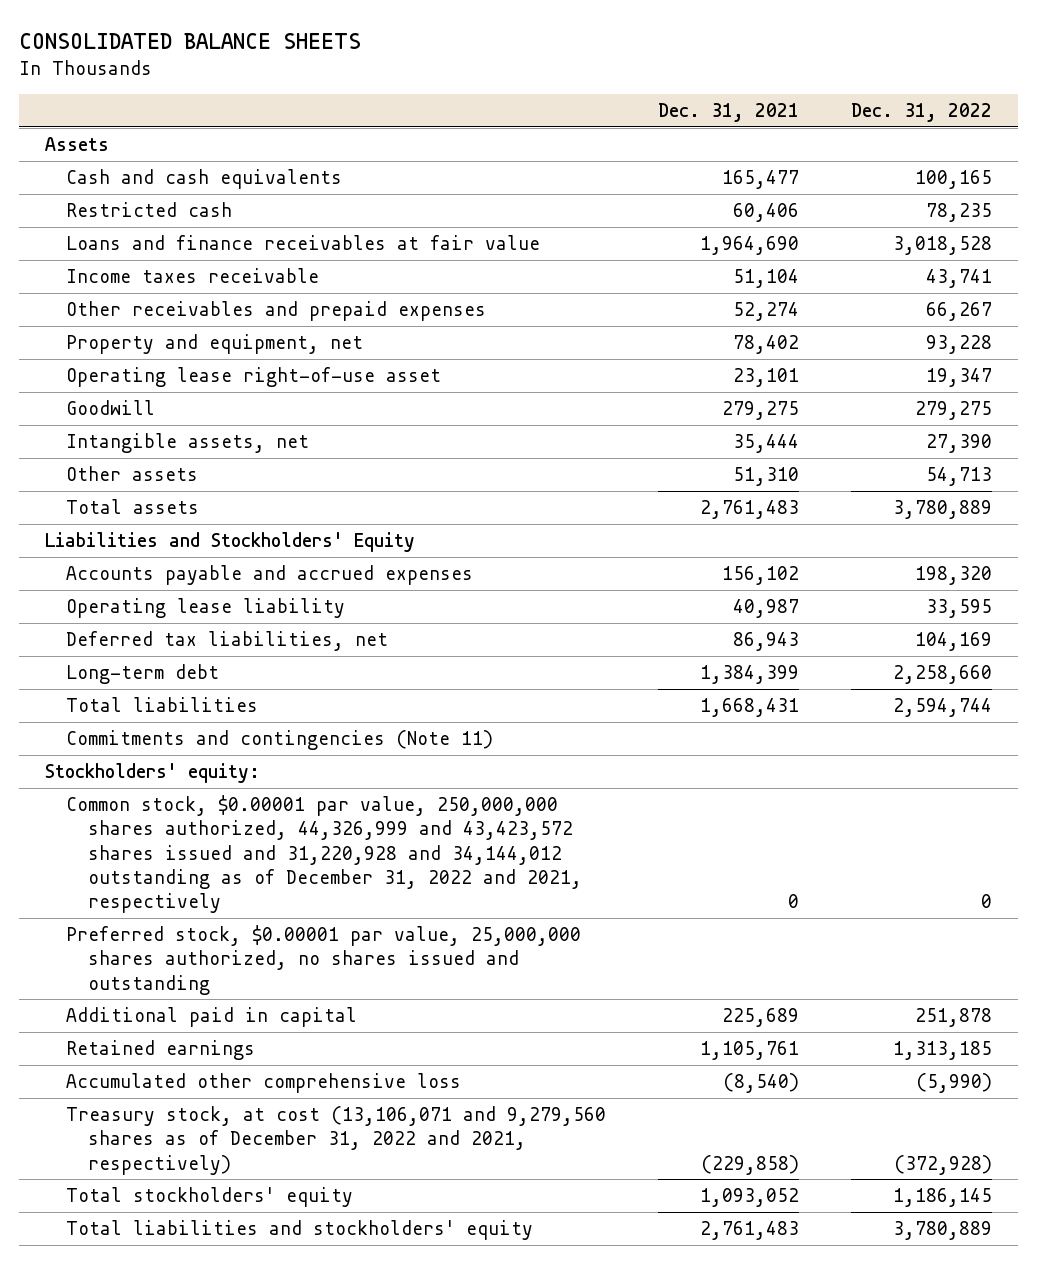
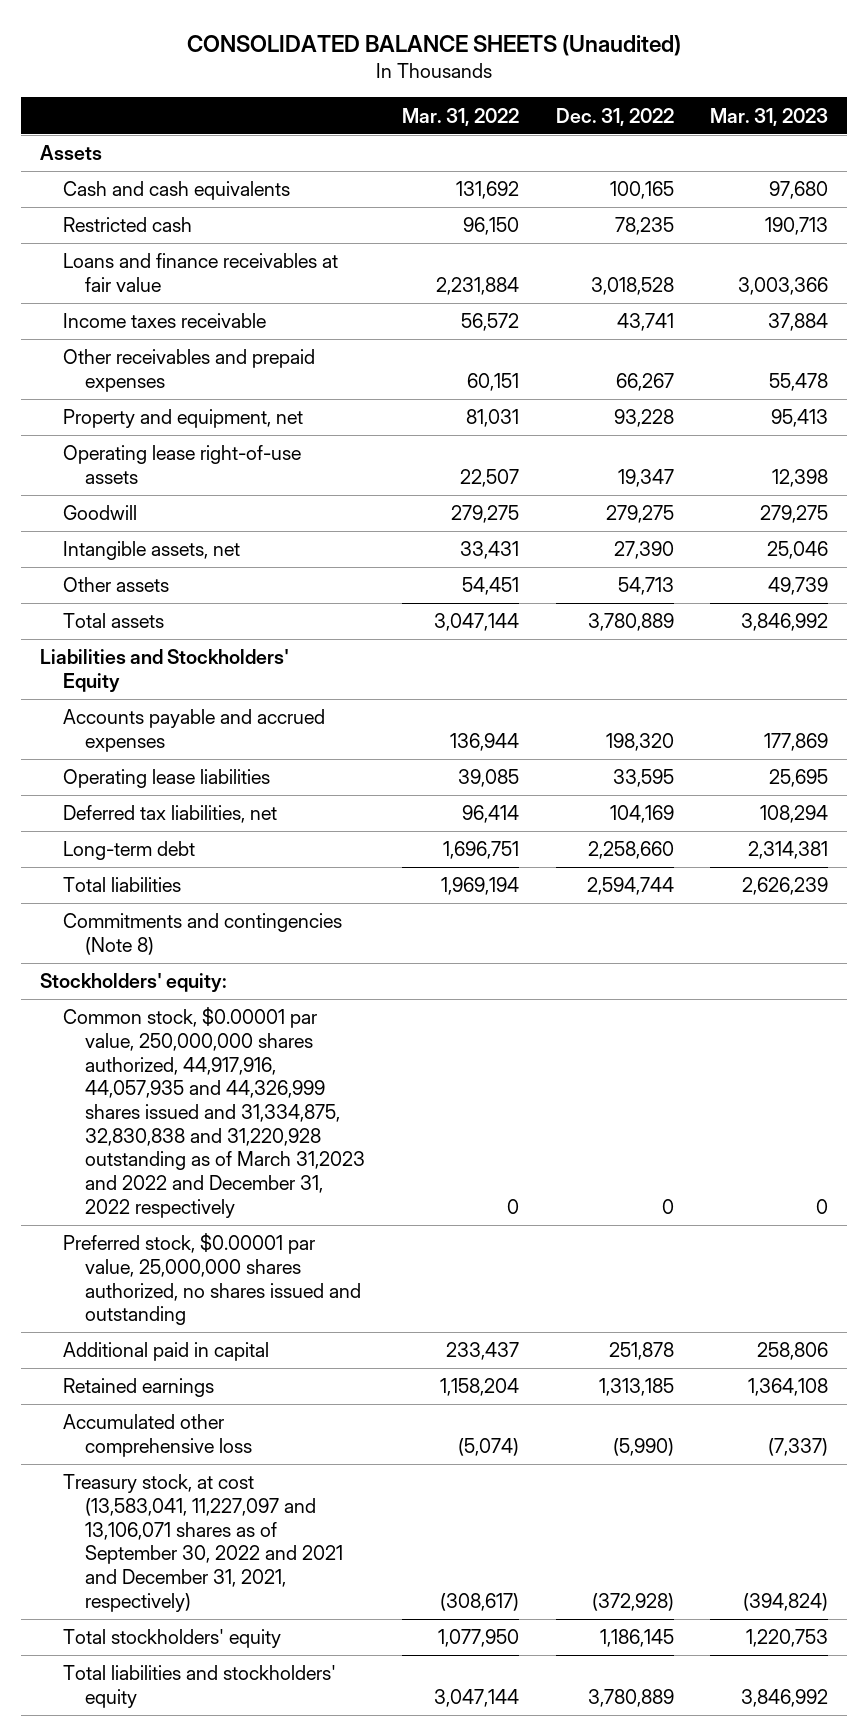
- CONSOLIDATED BALANCE SHEETS
+ CONSOLIDATED BALANCE SHEETS (Unaudited)
- | Dec. 31, 2021 | Dec. 31, 2022
+ | Mar. 31, 2022 | Dec. 31, 2022 | Mar. 31, 2023
- Operating lease right-of-use asset | 23,101 | 19,347
+ Operating lease right-of-use assets | 22,507 | 19,347 | 12,398
- Operating lease liability | 40,987 | 33,595
+ Operating lease liabilities | 39,085 | 33,595 | 25,695
- Commitments and contingencies (Note 11)
+ Commitments and contingencies (Note 8)
- Common stock, $0.00001 par value, 250,000,000 shares authorized, 44,326,999 and 43,423,572 shares issued and 31,220,928 and 34,144,012 outstanding as of December 31, 2022 and 2021, respectively | 0 | 0
+ Common stock, $0.00001 par value, 250,000,000 shares authorized, 44,917,916, 44,057,935 and 44,326,999 shares issued and 31,334,875, 32,830,838 and 31,220,928 outstanding as of March 31,2023 and 2022 and December 31, 2022 respectively | 0 | 0 | 0
- Treasury stock, at cost (13,106,071 and 9,279,560 shares as of December 31, 2022 and 2021, respectively) | (229,858) | (372,928)
+ Treasury stock, at cost (13,583,041, 11,227,097 and 13,106,071 shares as of September 30, 2022 and 2021 and December 31, 2021, respectively) | (308,617) | (372,928) | (394,824)

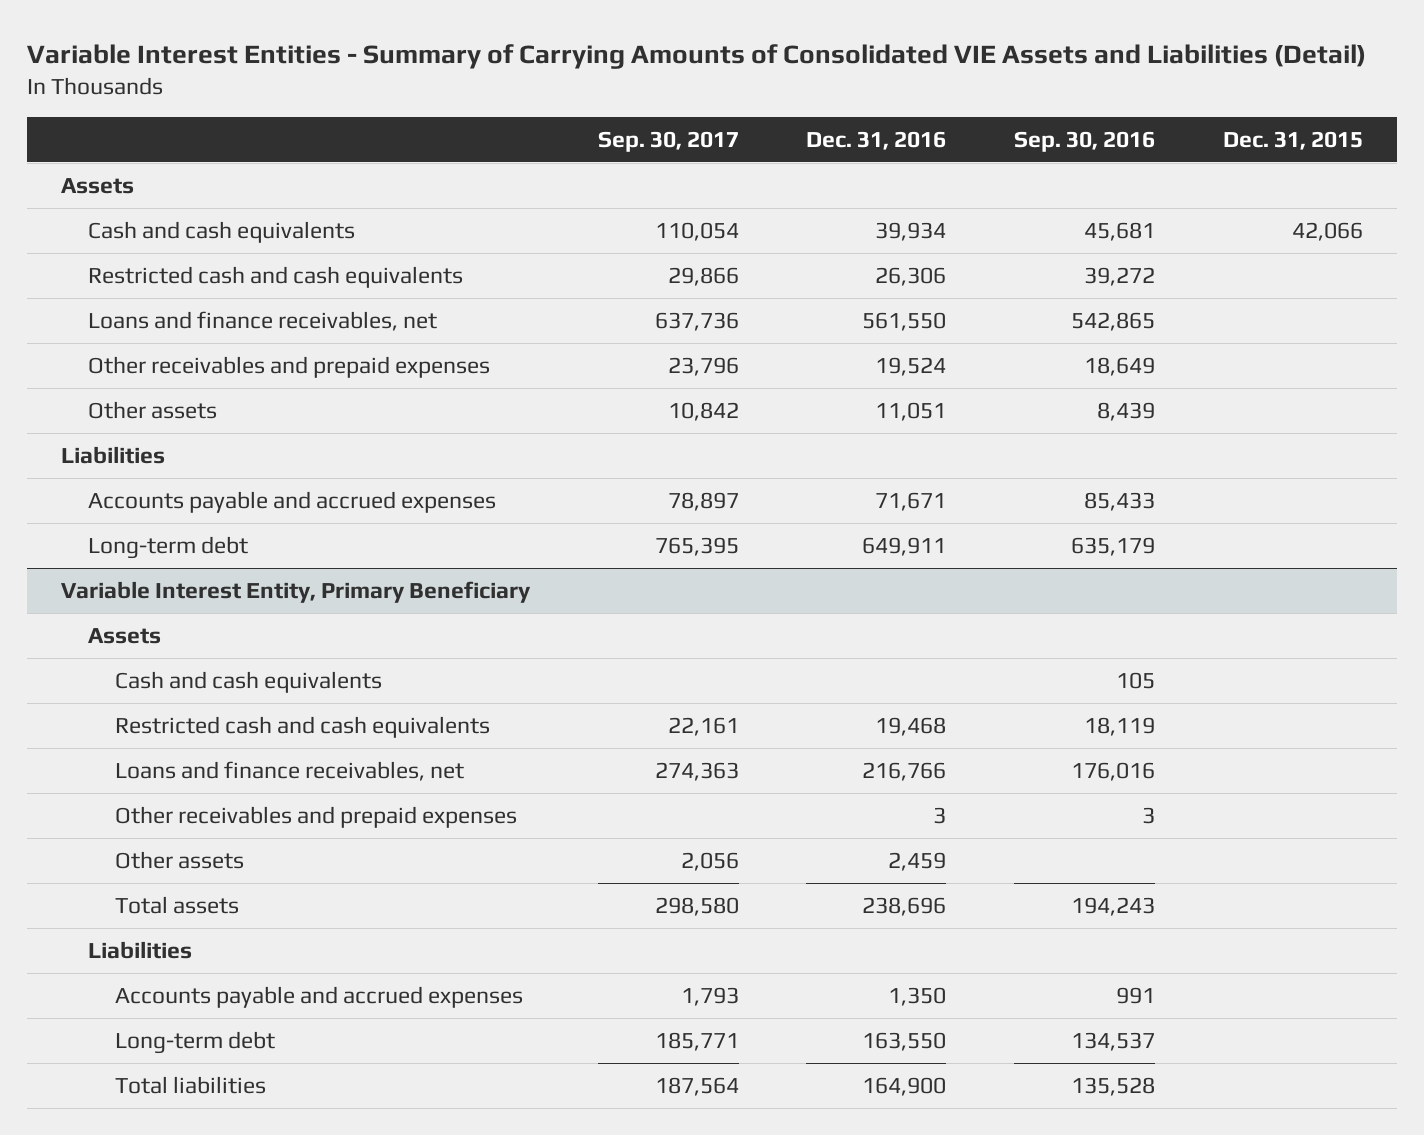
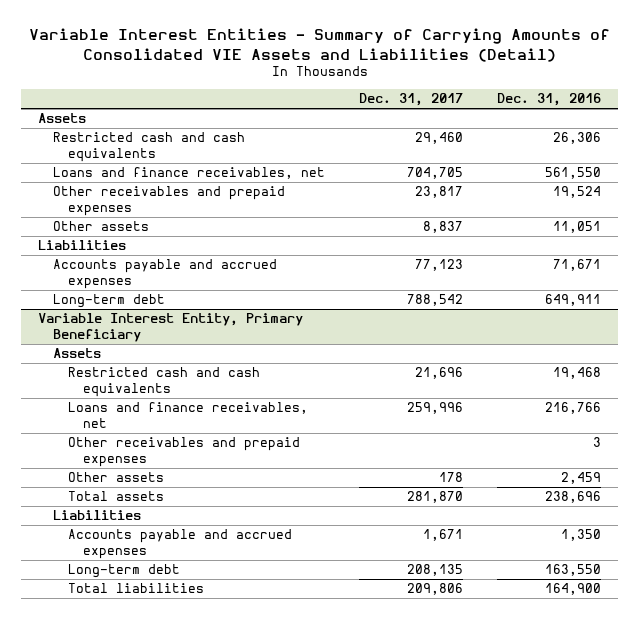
- | Sep. 30, 2017 | Dec. 31, 2016 | Sep. 30, 2016 | Dec. 31, 2015
+ | Dec. 31, 2017 | Dec. 31, 2016
- Cash and cash equivalents | 110,054 | 39,934 | 45,681 | 42,066
@ Variable Interest Entity, Primary Beneficiary
- Cash and cash equivalents | | | 105 |

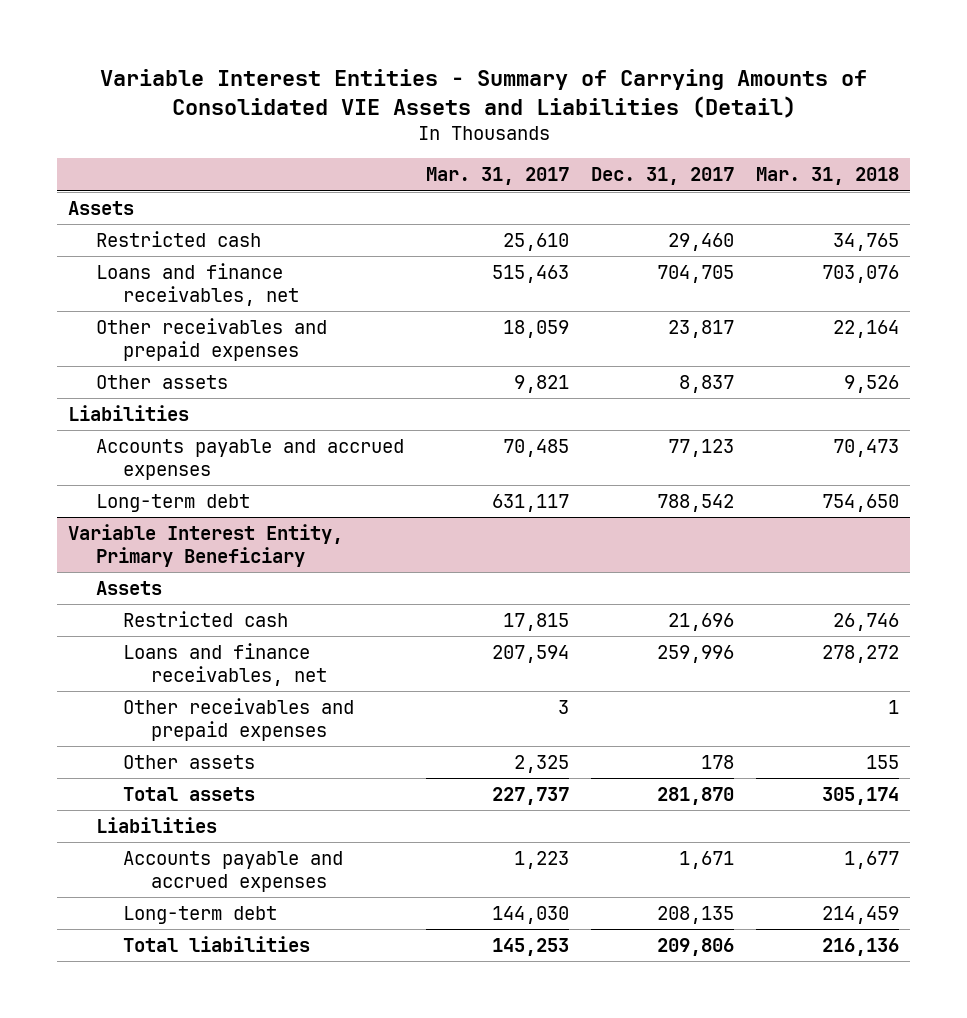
- | Dec. 31, 2017 | Dec. 31, 2016
+ | Mar. 31, 2017 | Dec. 31, 2017 | Mar. 31, 2018
- Restricted cash and cash equivalents | 29,460 | 26,306
+ Restricted cash | 25,610 | 29,460 | 34,765
@ Variable Interest Entity, Primary Beneficiary
- Restricted cash and cash equivalents | 21,696 | 19,468
+ Restricted cash | 17,815 | 21,696 | 26,746

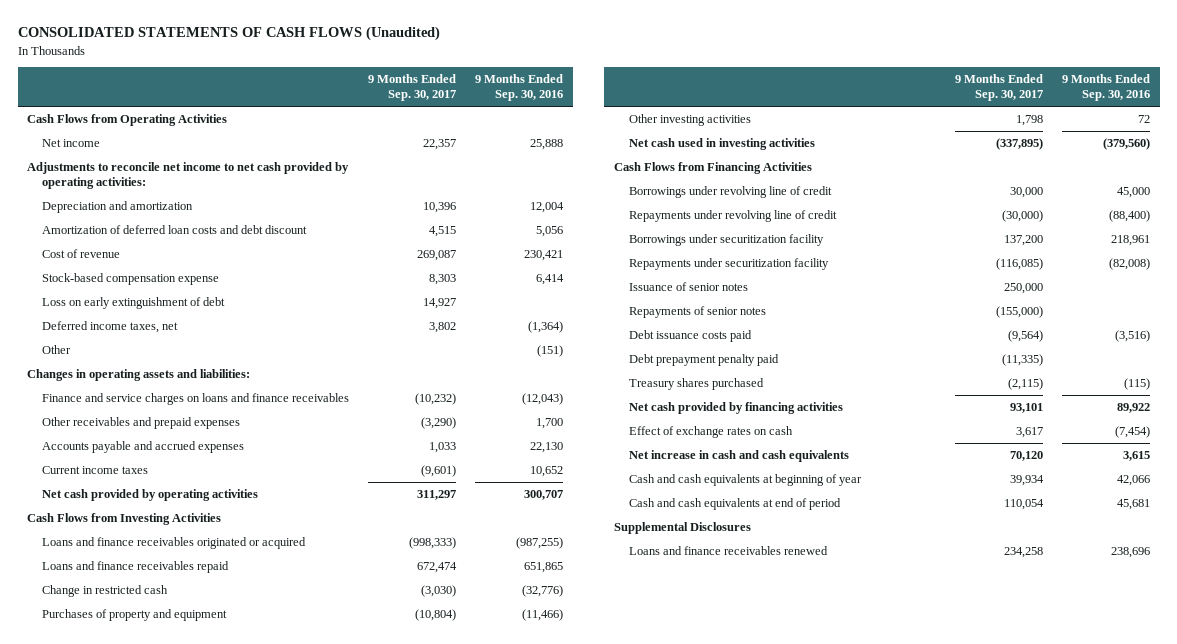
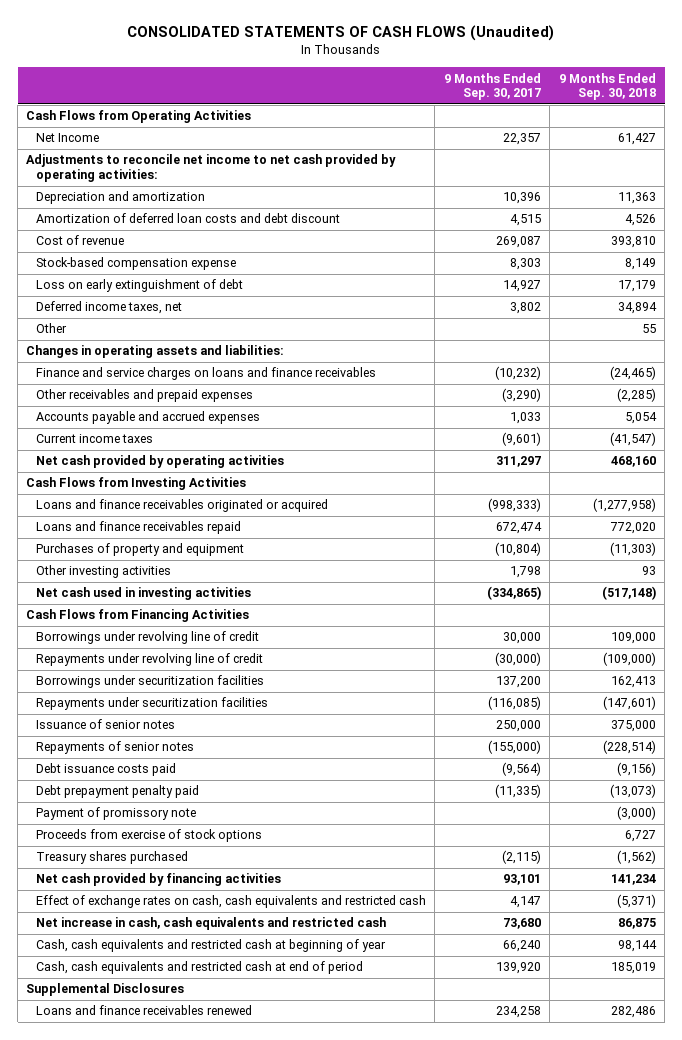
- | 9 Months Ended Sep. 30, 2017 | 9 Months Ended Sep. 30, 2016
+ | 9 Months Ended Sep. 30, 2017 | 9 Months Ended Sep. 30, 2018
- Net income | 22,357 | 25,888
+ Net Income | 22,357 | 61,427
- Change in restricted cash | (3,030) | (32,776)
- Net cash used in investing activities | (337,895) | (379,560)
+ Net cash used in investing activities | (334,865) | (517,148)
- Borrowings under securitization facility | 137,200 | 218,961
- Repayments under securitization facility | (116,085) | (82,008)
+ Borrowings under securitization facilities | 137,200 | 162,413
+ Repayments under securitization facilities | (116,085) | (147,601)
+ Payment of promissory note | | (3,000)
+ Proceeds from exercise of stock options | | 6,727
- Effect of exchange rates on cash | 3,617 | (7,454)
- Net increase in cash and cash equivalents | 70,120 | 3,615
- Cash and cash equivalents at beginning of year | 39,934 | 42,066
- Cash and cash equivalents at end of period | 110,054 | 45,681
+ Effect of exchange rates on cash, cash equivalents and restricted cash | 4,147 | (5,371)
+ Net increase in cash, cash equivalents and restricted cash | 73,680 | 86,875
+ Cash, cash equivalents and restricted cash at beginning of year | 66,240 | 98,144
+ Cash, cash equivalents and restricted cash at end of period | 139,920 | 185,019

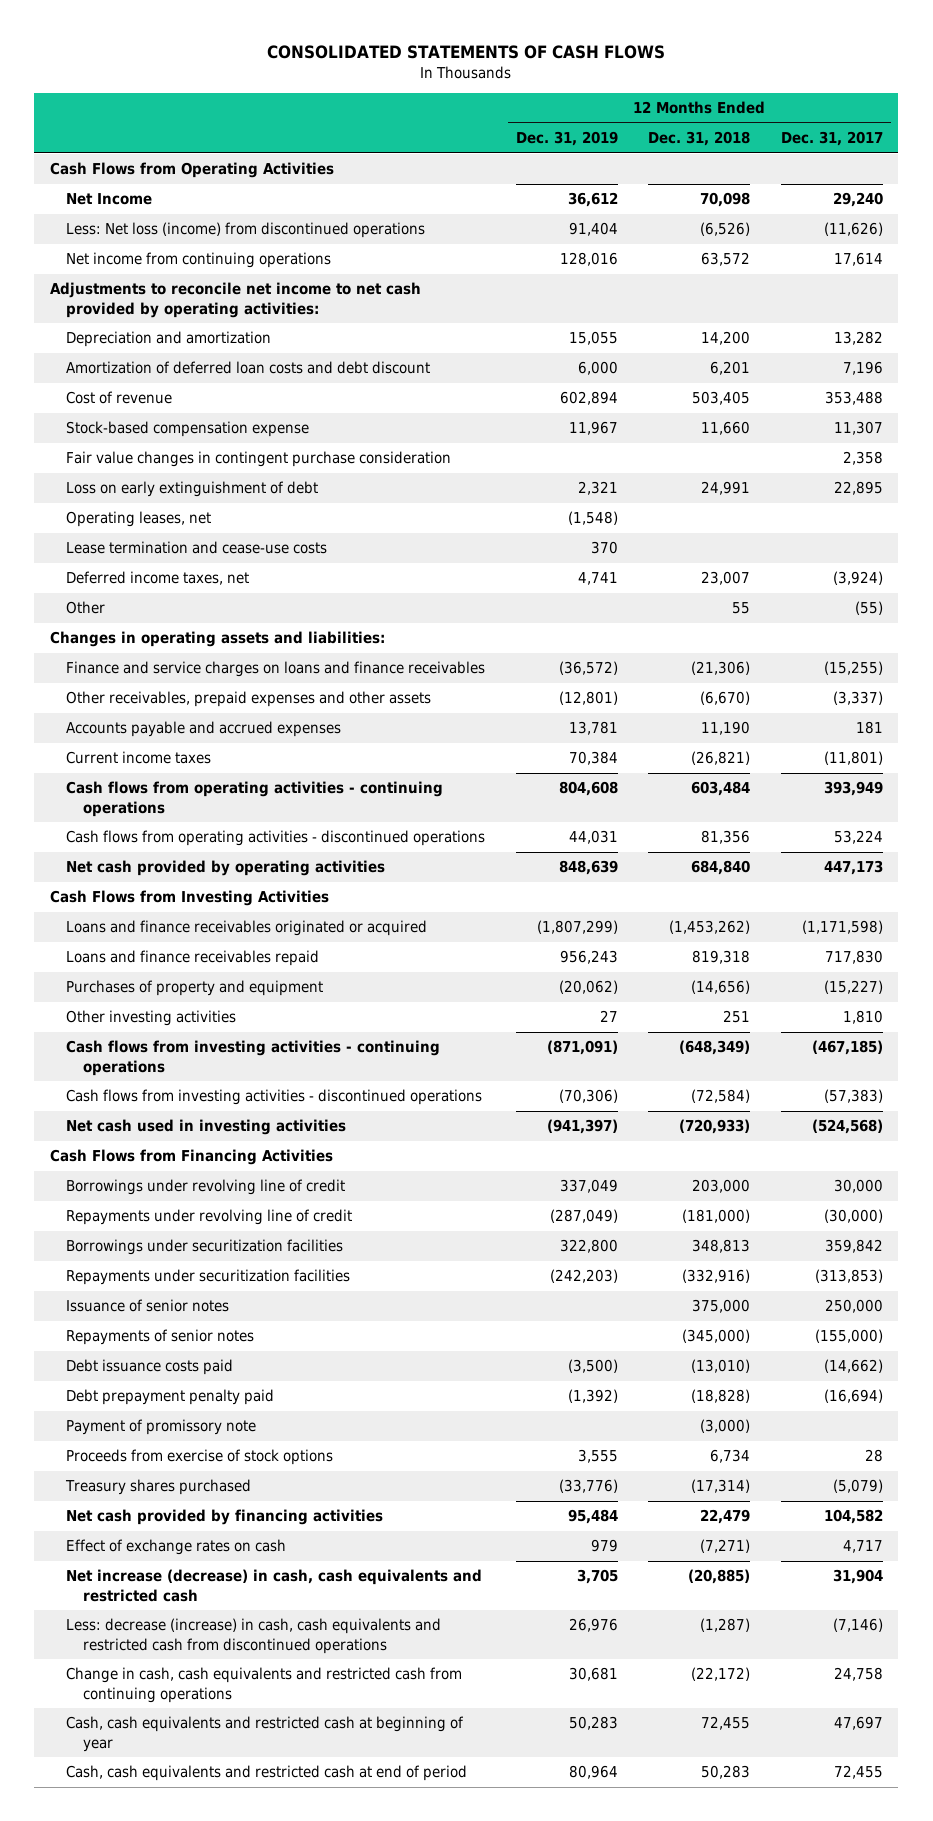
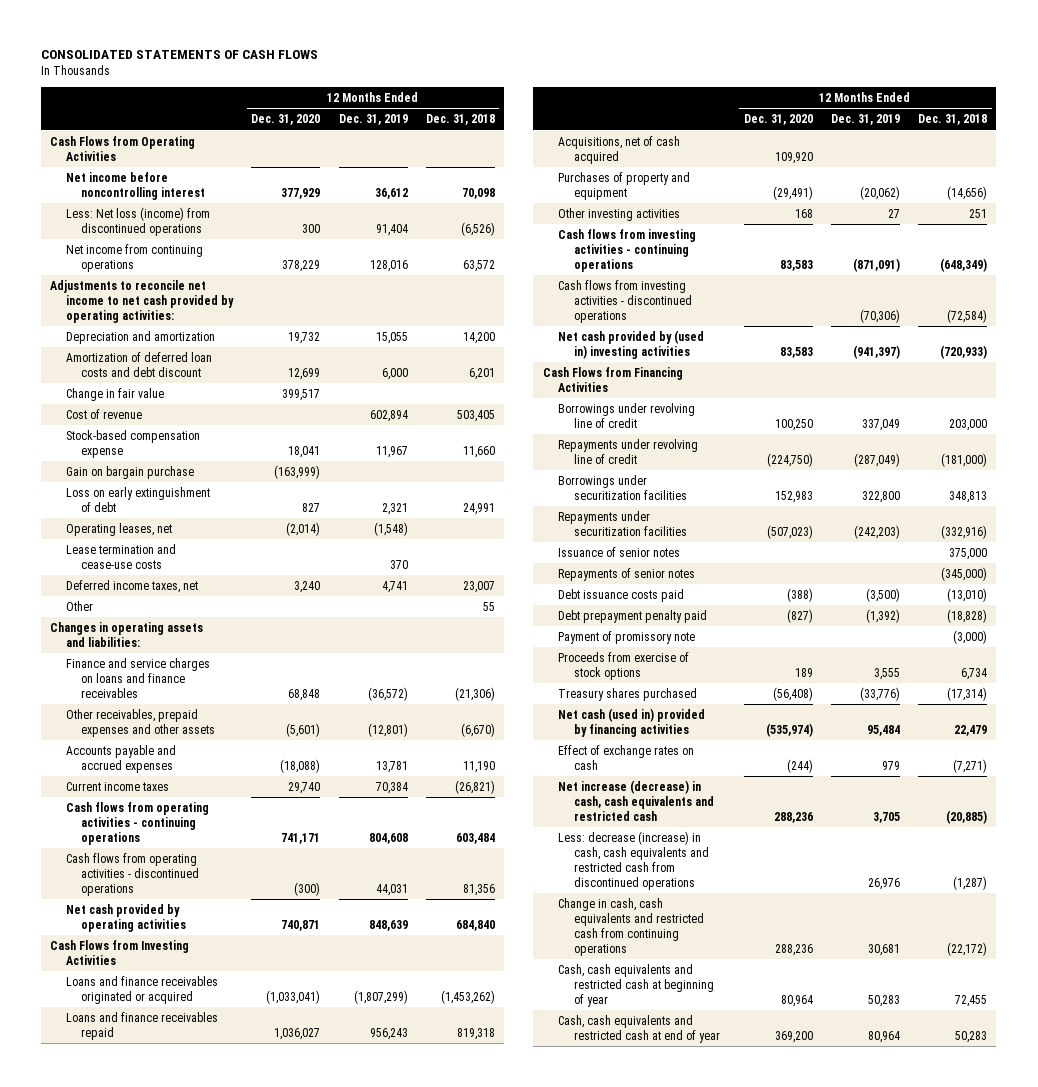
- | 12 Months Ended Dec. 31, 2019 | 12 Months Ended Dec. 31, 2018 | 12 Months Ended Dec. 31, 2017
+ | 12 Months Ended Dec. 31, 2020 | 12 Months Ended Dec. 31, 2019 | 12 Months Ended Dec. 31, 2018
- Net Income | 36,612 | 70,098 | 29,240
+ Net income before noncontrolling interest | 377,929 | 36,612 | 70,098
+ Change in fair value | 399,517 | |
- Fair value changes in contingent purchase consideration | | | 2,358
+ Gain on bargain purchase | (163,999) | |
+ Acquisitions, net of cash acquired | 109,920 | |
- Net cash used in investing activities | (941,397) | (720,933) | (524,568)
+ Net cash provided by (used in) investing activities | 83,583 | (941,397) | (720,933)
- Net cash provided by financing activities | 95,484 | 22,479 | 104,582
+ Net cash (used in) provided by financing activities | (535,974) | 95,484 | 22,479
- Cash, cash equivalents and restricted cash at end of period | 80,964 | 50,283 | 72,455
+ Cash, cash equivalents and restricted cash at end of year | 369,200 | 80,964 | 50,283

